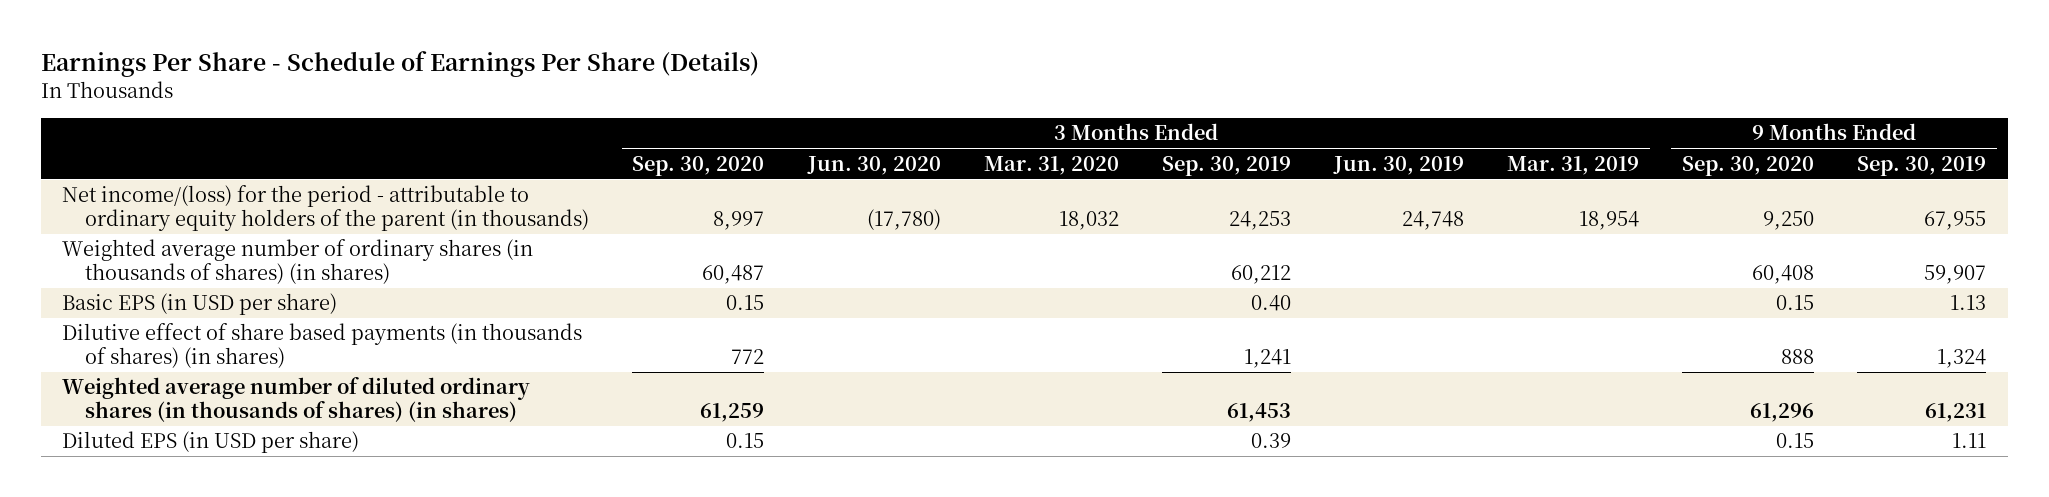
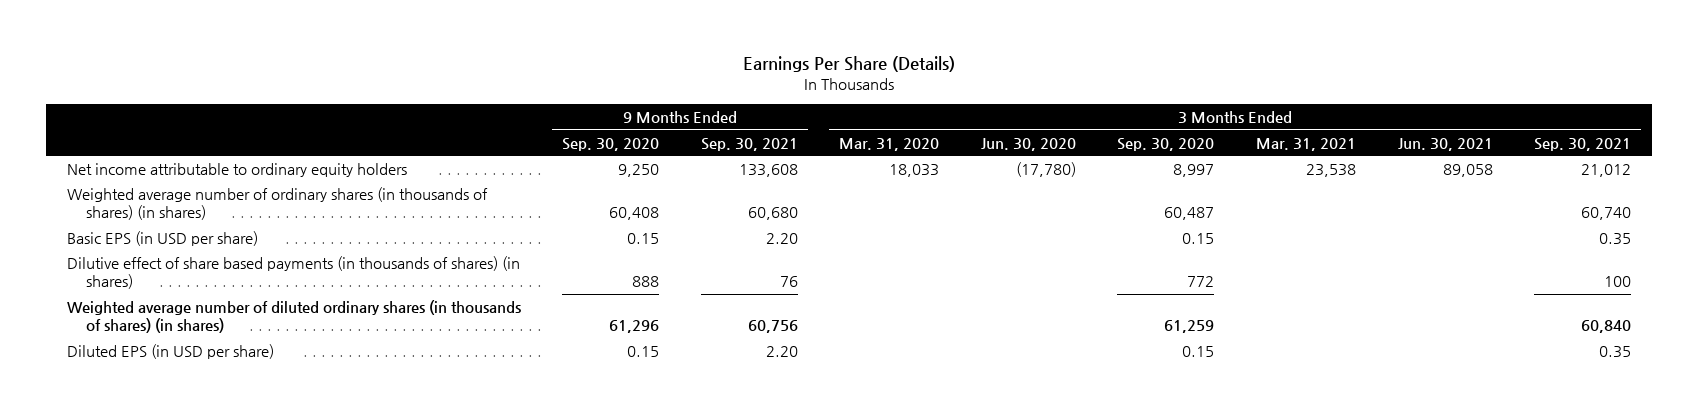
- Earnings Per Share - Schedule of Earnings Per Share (Details)
+ Earnings Per Share (Details)
- | 3 Months Ended Sep. 30, 2020 | 3 Months Ended Jun. 30, 2020 | 3 Months Ended Mar. 31, 2020 | 3 Months Ended Sep. 30, 2019 | 3 Months Ended Jun. 30, 2019 | 3 Months Ended Mar. 31, 2019 | 9 Months Ended Sep. 30, 2020 | 9 Months Ended Sep. 30, 2019
+ | 9 Months Ended Sep. 30, 2020 | 9 Months Ended Sep. 30, 2021 | 3 Months Ended Mar. 31, 2020 | 3 Months Ended Jun. 30, 2020 | 3 Months Ended Sep. 30, 2020 | 3 Months Ended Mar. 31, 2021 | 3 Months Ended Jun. 30, 2021 | 3 Months Ended Sep. 30, 2021
- Net income/(loss) for the period - attributable to ordinary equity holders of the parent (in thousands) | 8,997 | (17,780) | 18,032 | 24,253 | 24,748 | 18,954 | 9,250 | 67,955
+ Net income attributable to ordinary equity holders | 9,250 | 133,608 | 18,033 | (17,780) | 8,997 | 23,538 | 89,058 | 21,012

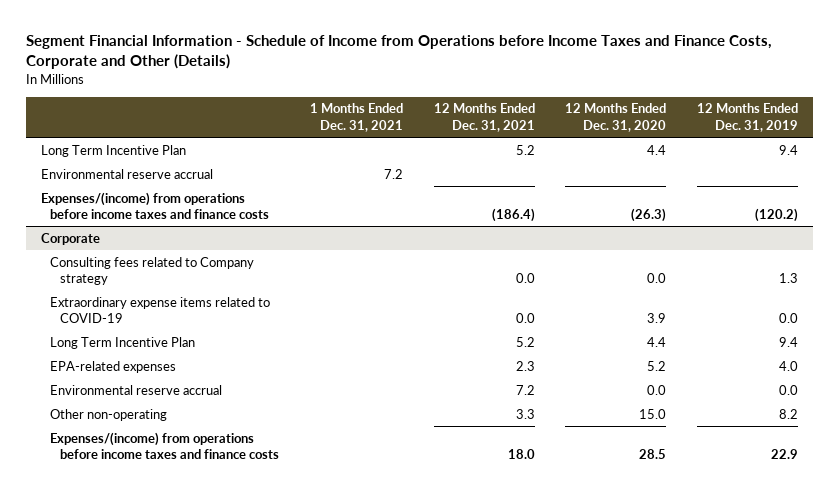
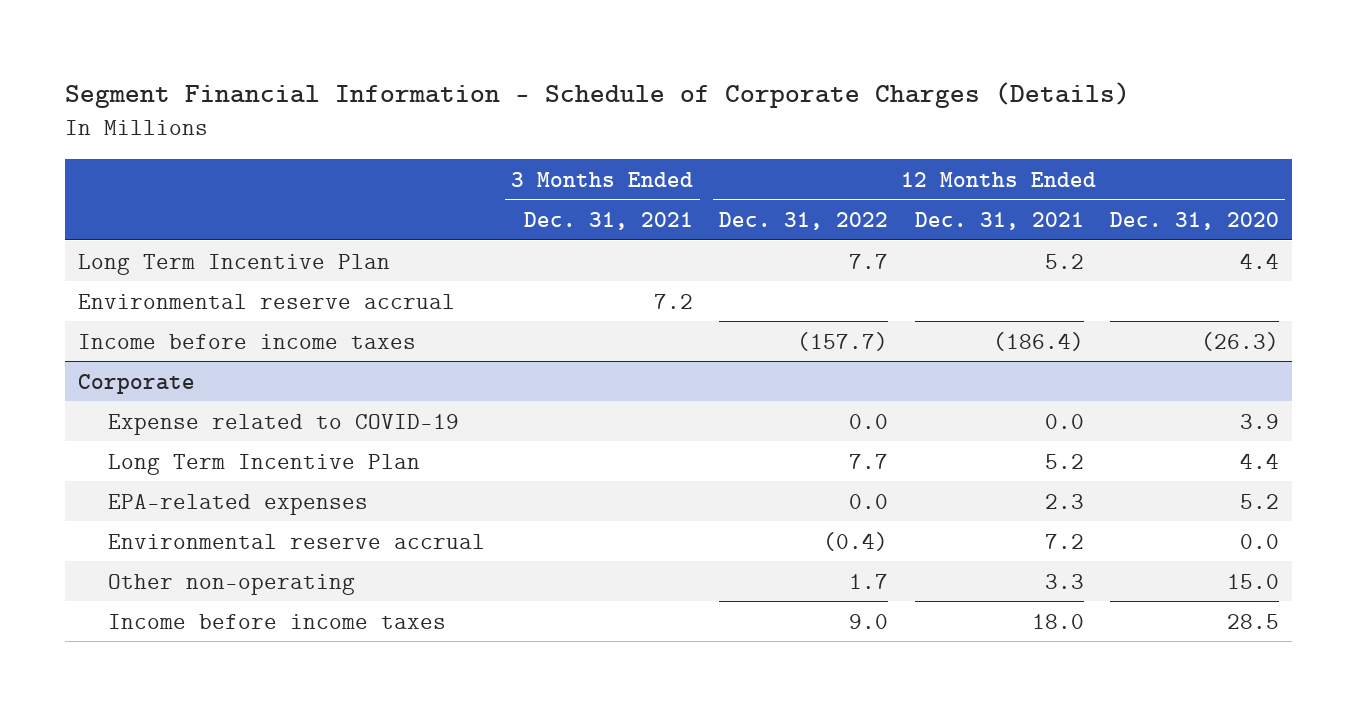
- Segment Financial Information - Schedule of Income from Operations before Income Taxes and Finance Costs, Corporate and Other (Details)
+ Segment Financial Information - Schedule of Corporate Charges (Details)
- | 1 Months Ended Dec. 31, 2021 | 12 Months Ended Dec. 31, 2021 | 12 Months Ended Dec. 31, 2020 | 12 Months Ended Dec. 31, 2019
+ | 3 Months Ended Dec. 31, 2021 | 12 Months Ended Dec. 31, 2022 | 12 Months Ended Dec. 31, 2021 | 12 Months Ended Dec. 31, 2020
- Expenses/(income) from operations before income taxes and finance costs | | (186.4) | (26.3) | (120.2)
+ Income before income taxes | | (157.7) | (186.4) | (26.3)
@ Corporate
- Consulting fees related to Company strategy | | 0.0 | 0.0 | 1.3
- Extraordinary expense items related to COVID-19 | | 0.0 | 3.9 | 0.0
+ Expense related to COVID-19 | | 0.0 | 0.0 | 3.9
- Expenses/(income) from operations before income taxes and finance costs | | 18.0 | 28.5 | 22.9
+ Income before income taxes | | 9.0 | 18.0 | 28.5

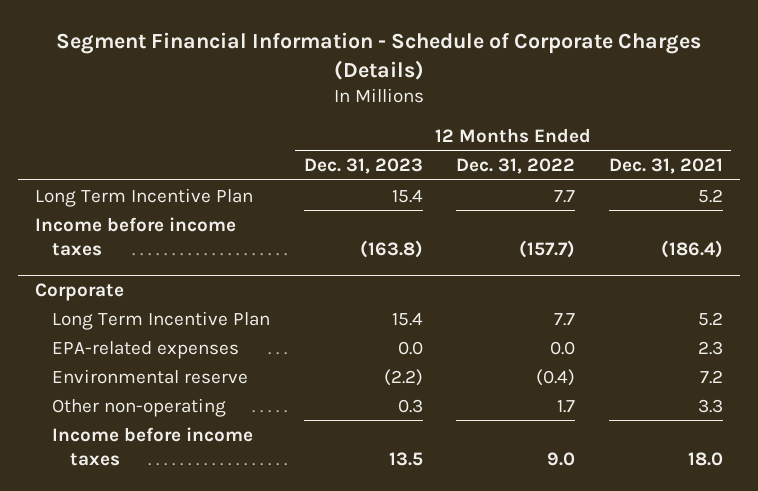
- | 3 Months Ended Dec. 31, 2021 | 12 Months Ended Dec. 31, 2022 | 12 Months Ended Dec. 31, 2021 | 12 Months Ended Dec. 31, 2020
+ | 12 Months Ended Dec. 31, 2023 | 12 Months Ended Dec. 31, 2022 | 12 Months Ended Dec. 31, 2021
- Environmental reserve accrual | 7.2 | | |
@ Corporate
- Expense related to COVID-19 | | 0.0 | 0.0 | 3.9
- Environmental reserve accrual | | (0.4) | 7.2 | 0.0
+ Environmental reserve | (2.2) | (0.4) | 7.2

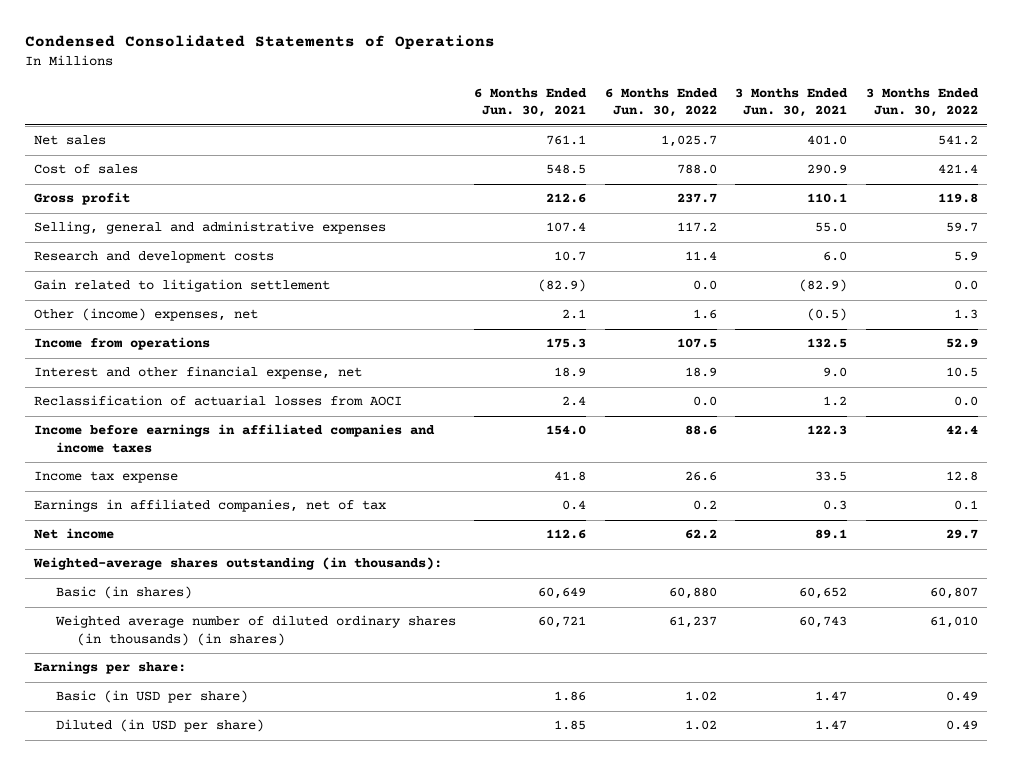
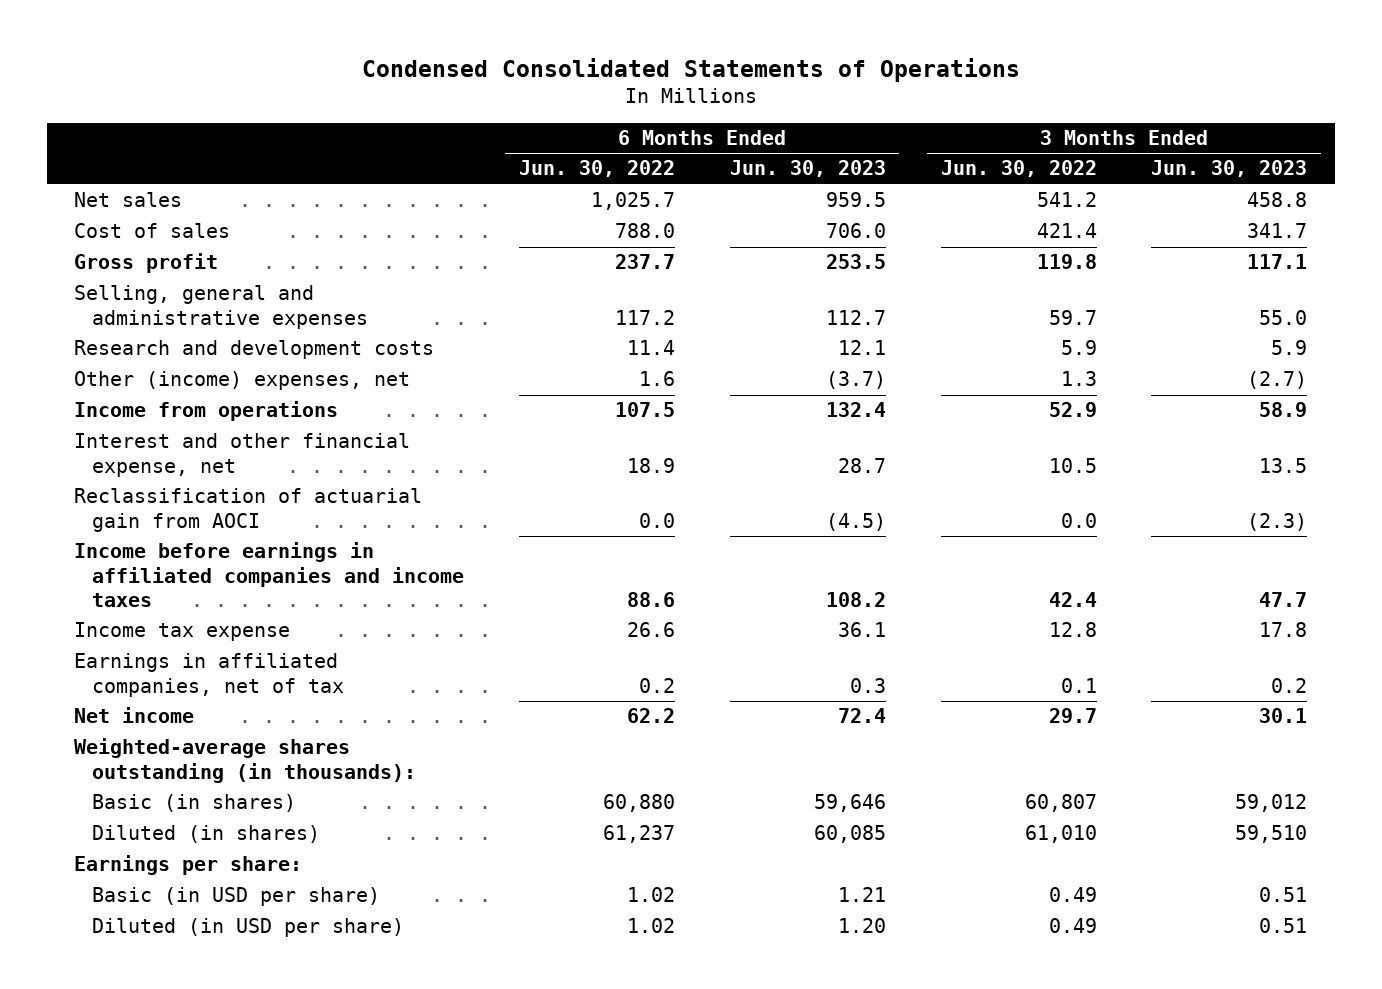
- | 6 Months Ended Jun. 30, 2021 | 6 Months Ended Jun. 30, 2022 | 3 Months Ended Jun. 30, 2021 | 3 Months Ended Jun. 30, 2022
+ | 6 Months Ended Jun. 30, 2022 | 6 Months Ended Jun. 30, 2023 | 3 Months Ended Jun. 30, 2022 | 3 Months Ended Jun. 30, 2023
- Gain related to litigation settlement | (82.9) | 0.0 | (82.9) | 0.0
- Reclassification of actuarial losses from AOCI | 2.4 | 0.0 | 1.2 | 0.0
+ Reclassification of actuarial gain from AOCI | 0.0 | (4.5) | 0.0 | (2.3)
- Weighted average number of diluted ordinary shares (in thousands) (in shares) | 60,721 | 61,237 | 60,743 | 61,010
+ Diluted (in shares) | 61,237 | 60,085 | 61,010 | 59,510

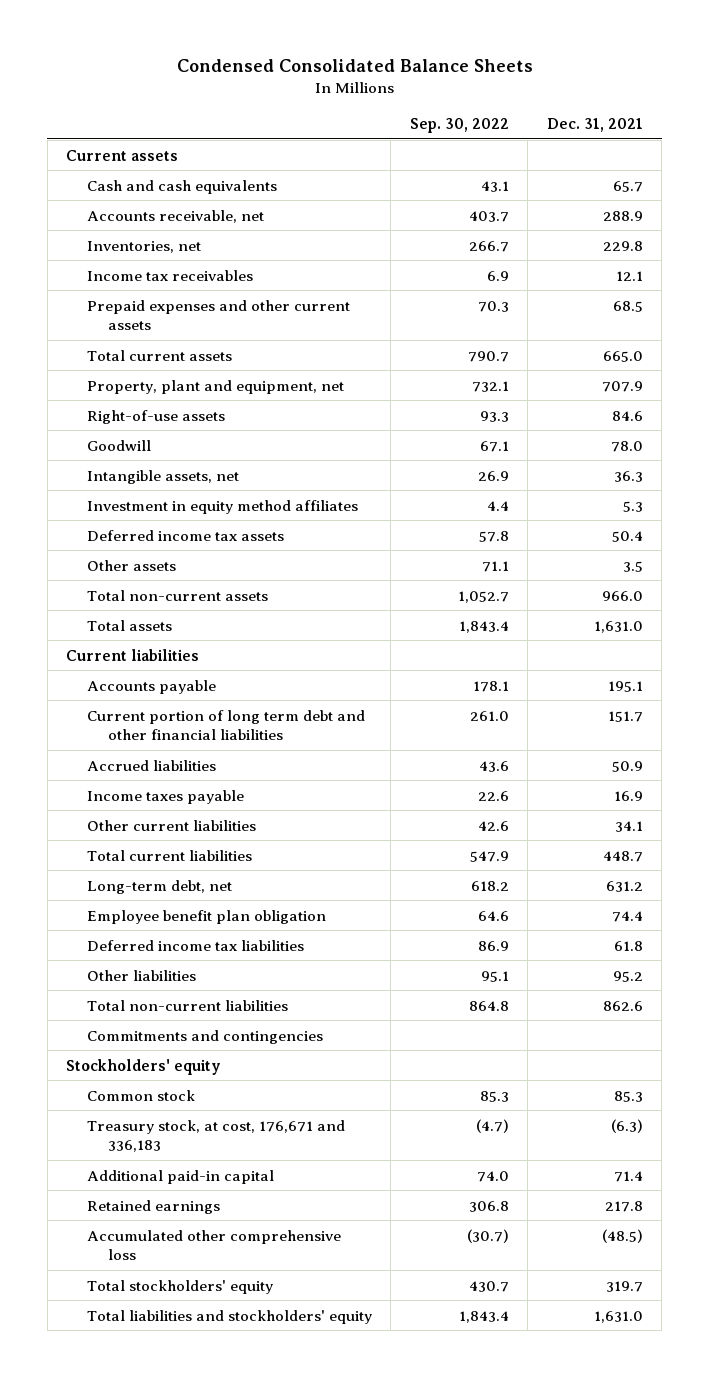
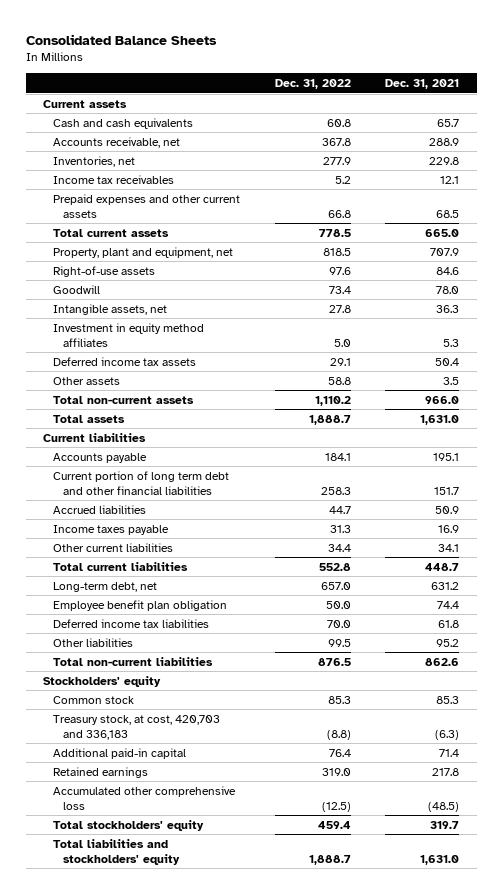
- Condensed Consolidated Balance Sheets
+ Consolidated Balance Sheets
- | Sep. 30, 2022 | Dec. 31, 2021
+ | Dec. 31, 2022 | Dec. 31, 2021
- Commitments and contingencies
- Treasury stock, at cost, 176,671 and 336,183 | (4.7) | (6.3)
+ Treasury stock, at cost, 420,703 and 336,183 | (8.8) | (6.3)

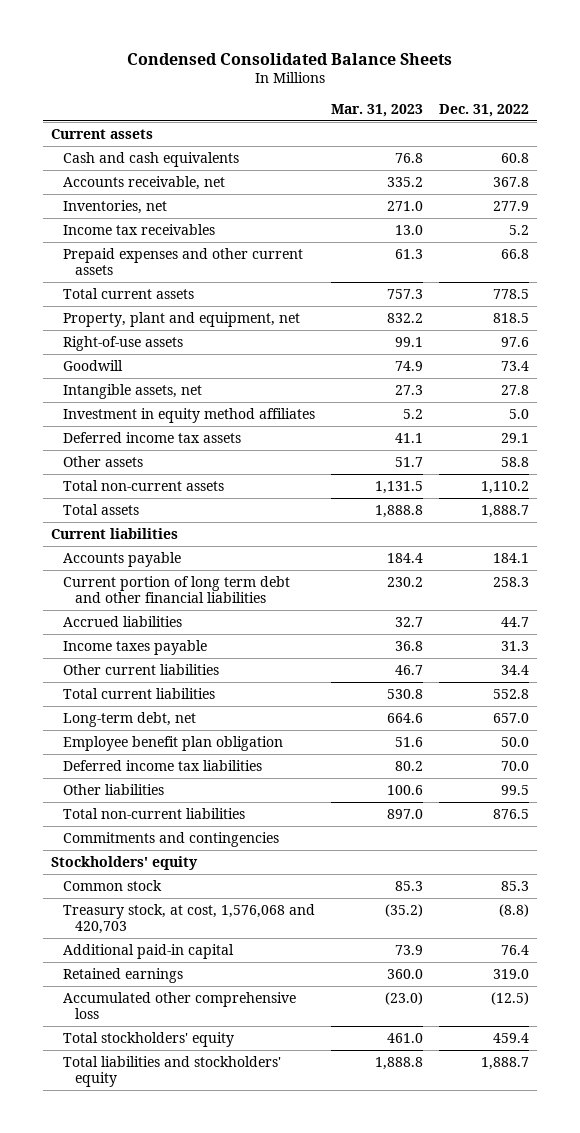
- Consolidated Balance Sheets
+ Condensed Consolidated Balance Sheets
- | Dec. 31, 2022 | Dec. 31, 2021
+ | Mar. 31, 2023 | Dec. 31, 2022
+ Commitments and contingencies
- Treasury stock, at cost, 420,703 and 336,183 | (8.8) | (6.3)
+ Treasury stock, at cost, 1,576,068 and 420,703 | (35.2) | (8.8)

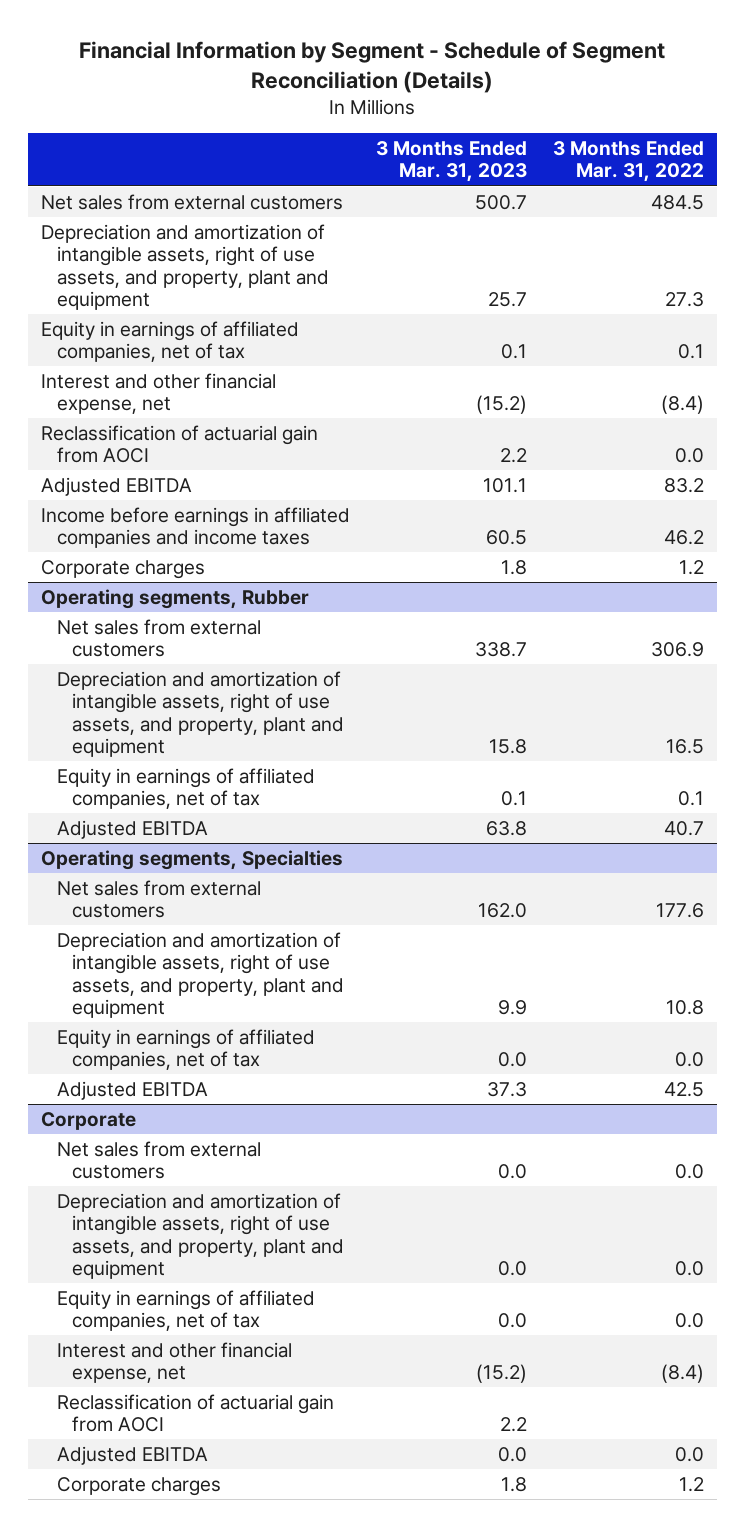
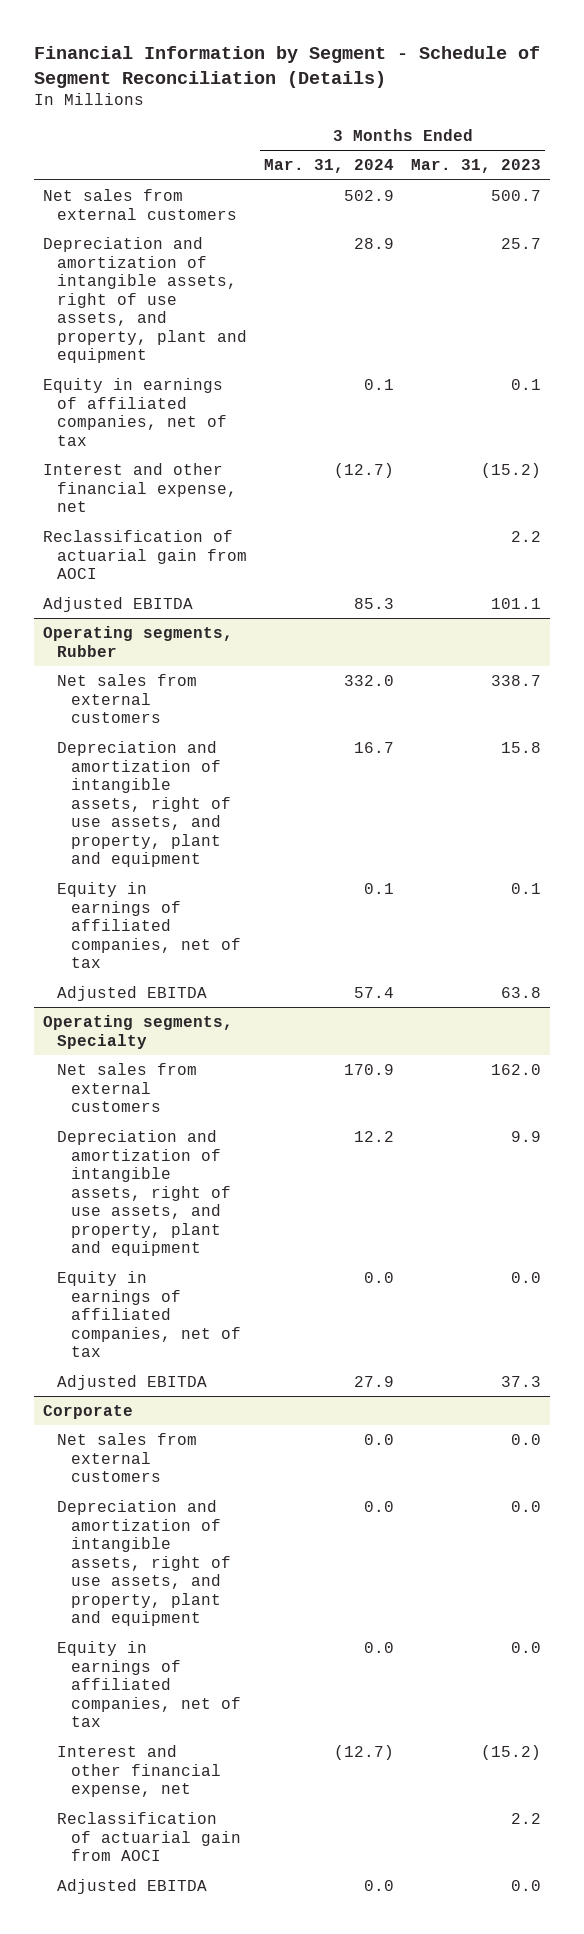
- | 3 Months Ended Mar. 31, 2023 | 3 Months Ended Mar. 31, 2022
+ | 3 Months Ended Mar. 31, 2024 | 3 Months Ended Mar. 31, 2023
- Income before earnings in affiliated companies and income taxes | 60.5 | 46.2
- Corporate charges | 1.8 | 1.2
- Operating segments, Specialties
+ Operating segments, Specialty
@ Corporate
- Corporate charges | 1.8 | 1.2

